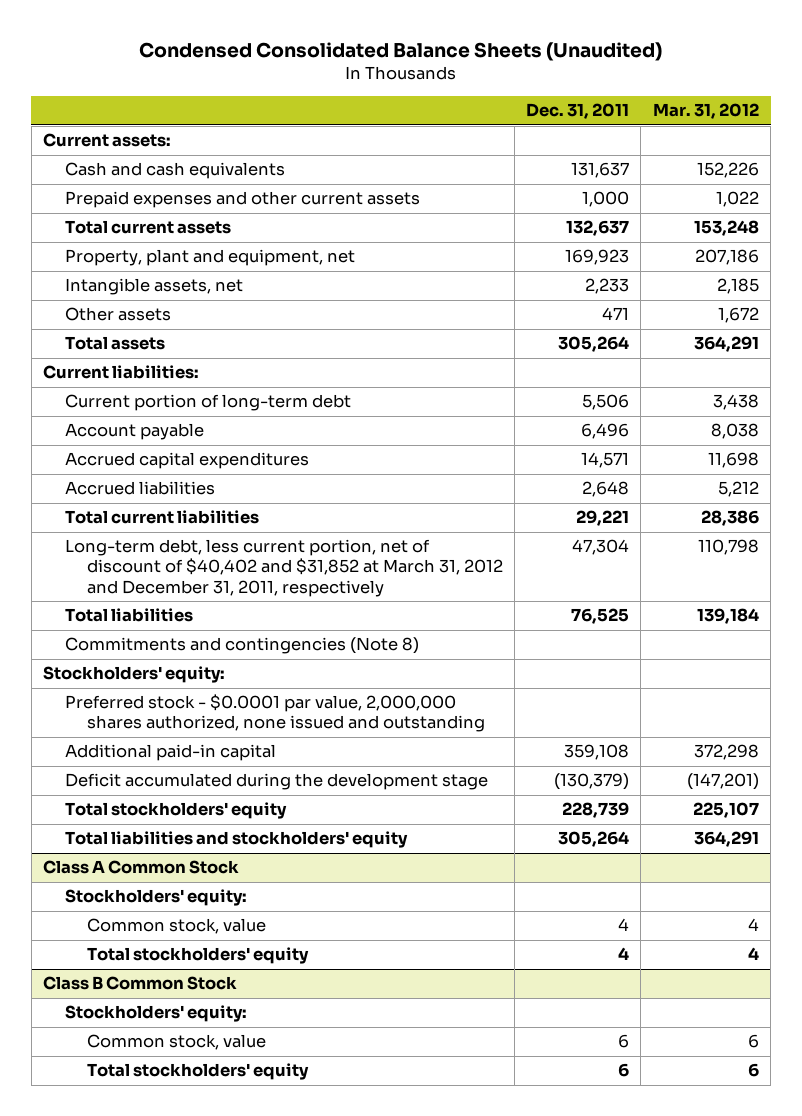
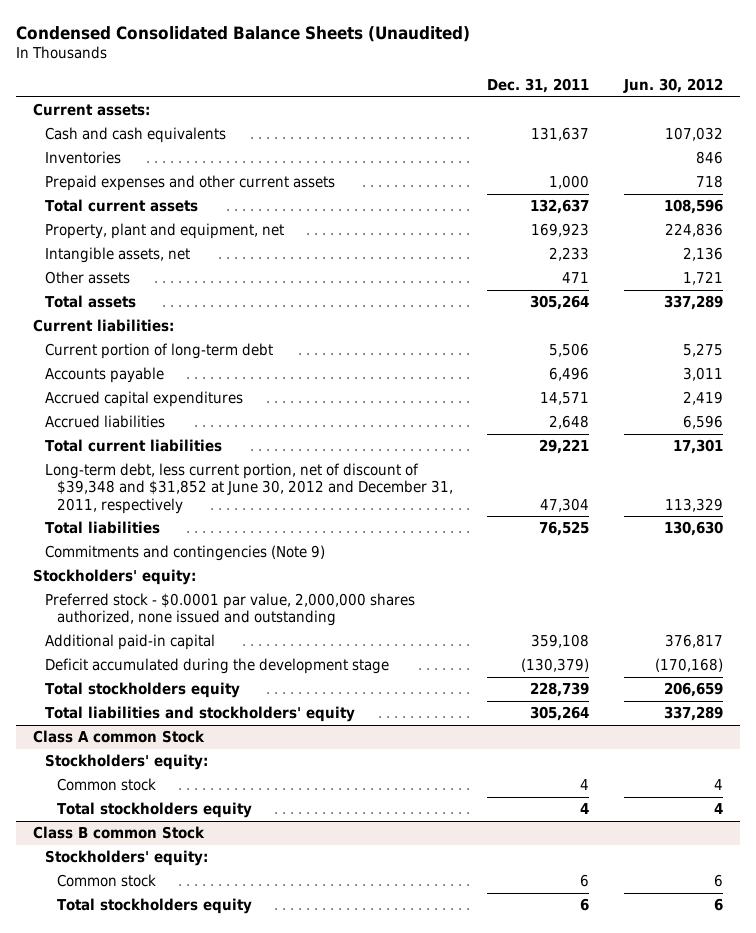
- | Dec. 31, 2011 | Mar. 31, 2012
+ | Dec. 31, 2011 | Jun. 30, 2012
+ Inventories | | 846
- Account payable | 6,496 | 8,038
+ Accounts payable | 6,496 | 3,011
- Long-term debt, less current portion, net of discount of $40,402 and $31,852 at March 31, 2012 and December 31, 2011, respectively | 47,304 | 110,798
+ Long-term debt, less current portion, net of discount of $39,348 and $31,852 at June 30, 2012 and December 31, 2011, respectively | 47,304 | 113,329
- Commitments and contingencies (Note 8)
+ Commitments and contingencies (Note 9)
- Total stockholders' equity | 228,739 | 225,107
+ Total stockholders equity | 228,739 | 206,659
- Class A Common Stock
+ Class A common Stock
- Common stock, value | 4 | 4
- Total stockholders' equity | 4 | 4
- Class B Common Stock
+ Common stock | 4 | 4
+ Total stockholders equity | 4 | 4
+ Class B common Stock
- Common stock, value | 6 | 6
- Total stockholders' equity | 6 | 6
+ Common stock | 6 | 6
+ Total stockholders equity | 6 | 6

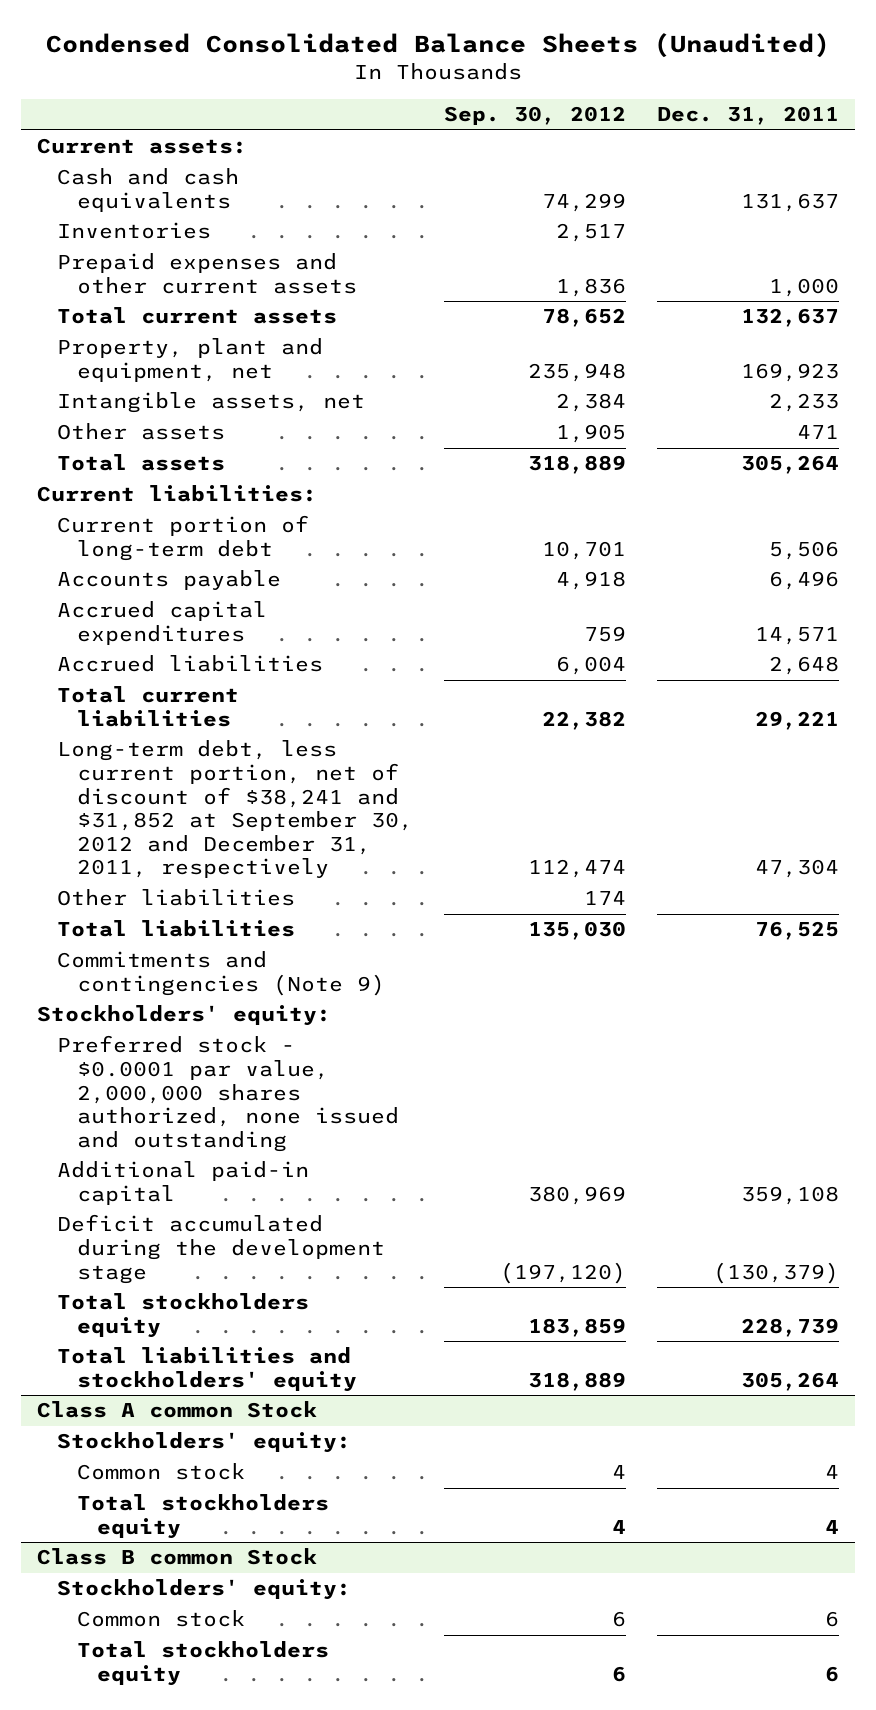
- | Dec. 31, 2011 | Jun. 30, 2012
+ | Sep. 30, 2012 | Dec. 31, 2011
- Long-term debt, less current portion, net of discount of $39,348 and $31,852 at June 30, 2012 and December 31, 2011, respectively | 47,304 | 113,329
+ Long-term debt, less current portion, net of discount of $38,241 and $31,852 at September 30, 2012 and December 31, 2011, respectively | 112,474 | 47,304
+ Other liabilities | 174 |

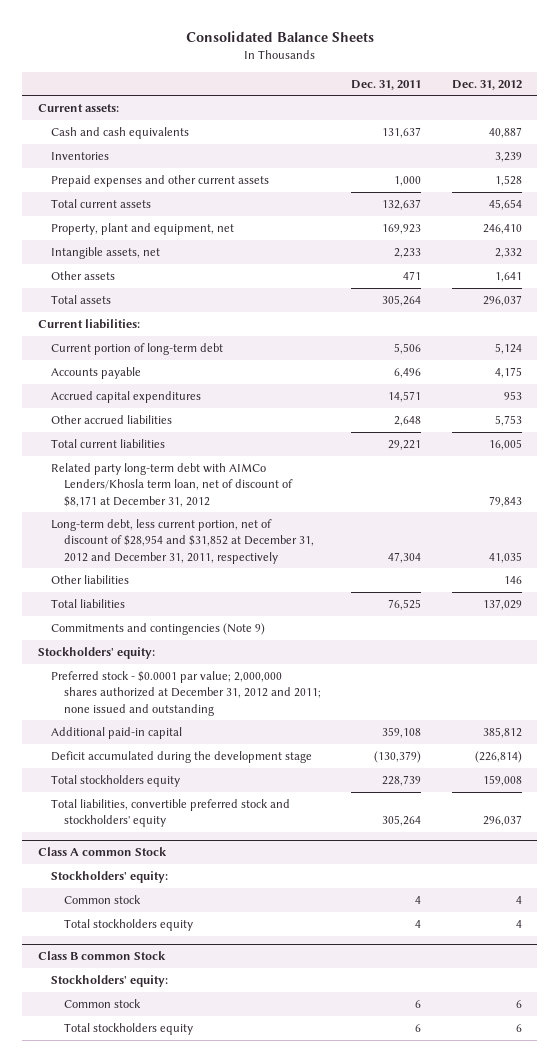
- Condensed Consolidated Balance Sheets (Unaudited)
+ Consolidated Balance Sheets
- | Sep. 30, 2012 | Dec. 31, 2011
+ | Dec. 31, 2011 | Dec. 31, 2012
- Accrued liabilities | 6,004 | 2,648
+ Other accrued liabilities | 2,648 | 5,753
- Long-term debt, less current portion, net of discount of $38,241 and $31,852 at September 30, 2012 and December 31, 2011, respectively | 112,474 | 47,304
+ Related party long-term debt with AIMCo Lenders/Khosla term loan, net of discount of $8,171 at December 31, 2012 | | 79,843
+ Long-term debt, less current portion, net of discount of $28,954 and $31,852 at December 31, 2012 and December 31, 2011, respectively | 47,304 | 41,035
- Preferred stock - $0.0001 par value, 2,000,000 shares authorized, none issued and outstanding
+ Preferred stock - $0.0001 par value; 2,000,000 shares authorized at December 31, 2012 and 2011; none issued and outstanding
- Total liabilities and stockholders' equity | 318,889 | 305,264
+ Total liabilities, convertible preferred stock and stockholders' equity | 305,264 | 296,037

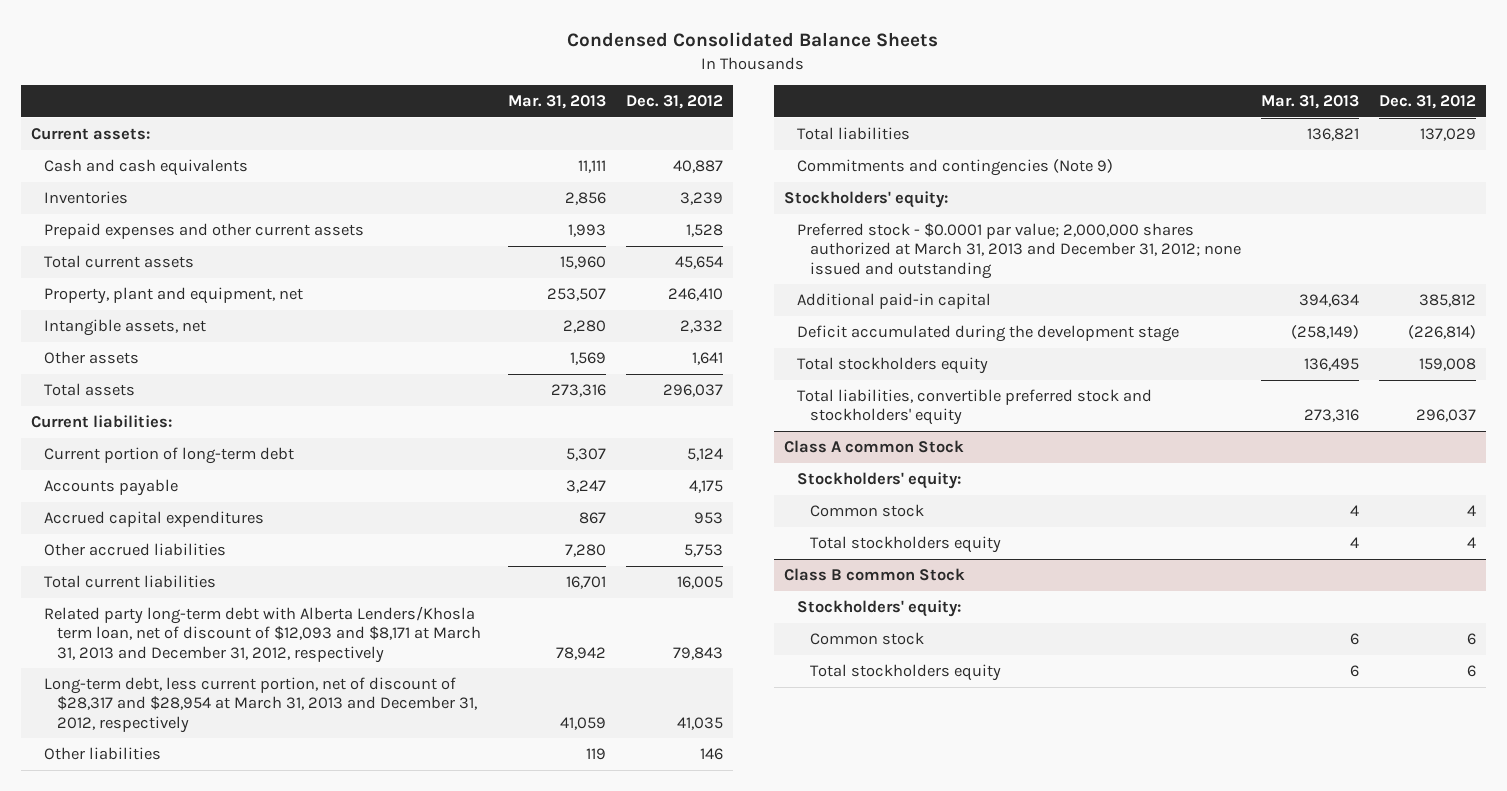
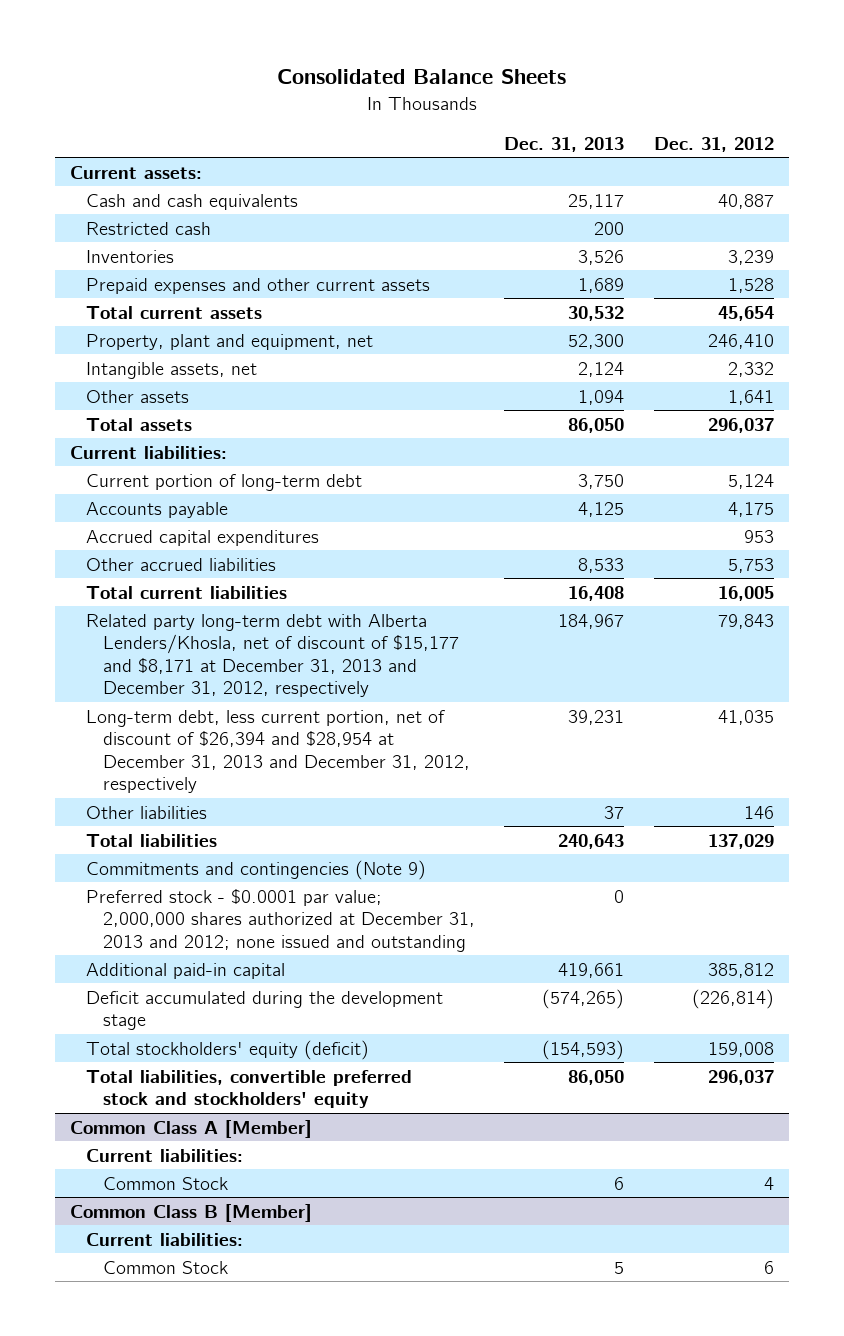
- Condensed Consolidated Balance Sheets
+ Consolidated Balance Sheets
- | Mar. 31, 2013 | Dec. 31, 2012
+ | Dec. 31, 2013 | Dec. 31, 2012
+ Restricted cash | 200 |
- Related party long-term debt with Alberta Lenders/Khosla term loan, net of discount of $12,093 and $8,171 at March 31, 2013 and December 31, 2012, respectively | 78,942 | 79,843
- Long-term debt, less current portion, net of discount of $28,317 and $28,954 at March 31, 2013 and December 31, 2012, respectively | 41,059 | 41,035
+ Related party long-term debt with Alberta Lenders/Khosla, net of discount of $15,177 and $8,171 at December 31, 2013 and December 31, 2012, respectively | 184,967 | 79,843
+ Long-term debt, less current portion, net of discount of $26,394 and $28,954 at December 31, 2013 and December 31, 2012, respectively | 39,231 | 41,035
- Stockholders' equity:
- Preferred stock - $0.0001 par value; 2,000,000 shares authorized at March 31, 2013 and December 31, 2012; none issued and outstanding
+ Preferred stock - $0.0001 par value; 2,000,000 shares authorized at December 31, 2013 and 2012; none issued and outstanding | 0 |
- Total stockholders equity | 136,495 | 159,008
+ Total stockholders' equity (deficit) | (154,593) | 159,008
- Class A common Stock
- Stockholders' equity:
- Common stock | 4 | 4
- Total stockholders equity | 4 | 4
- Class B common Stock
- Stockholders' equity:
- Common stock | 6 | 6
- Total stockholders equity | 6 | 6
+ Common Class A [Member]
+ Current liabilities:
+ Common Stock | 6 | 4
+ Common Class B [Member]
+ Current liabilities:
+ Common Stock | 5 | 6

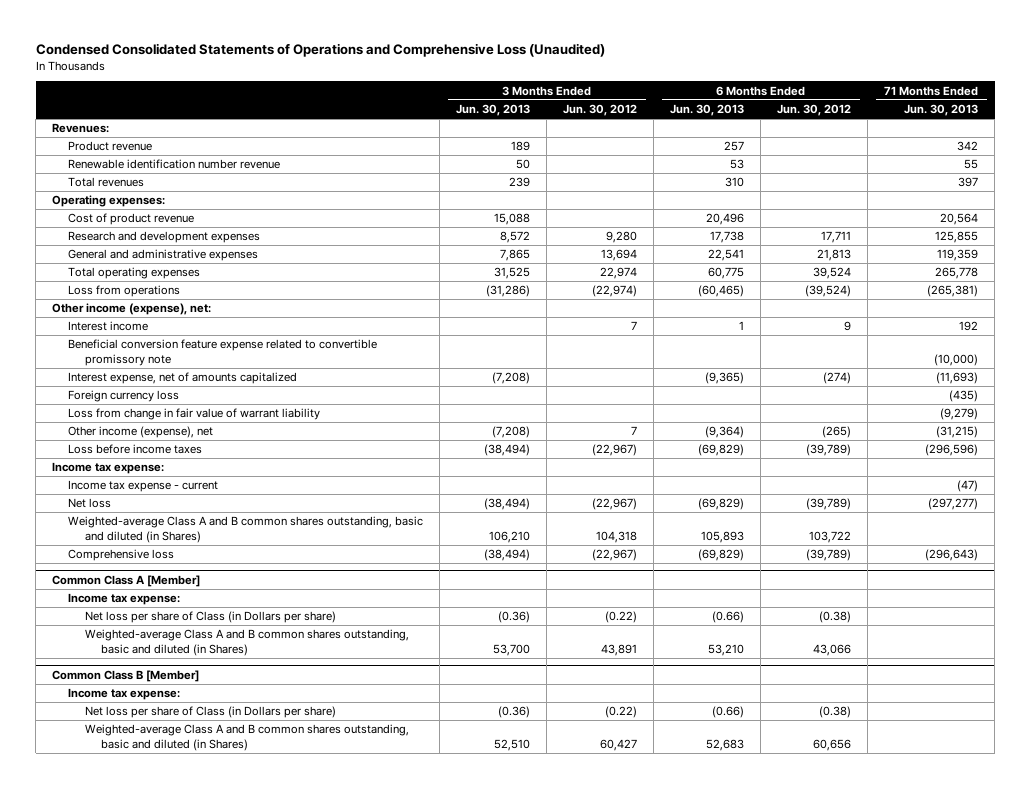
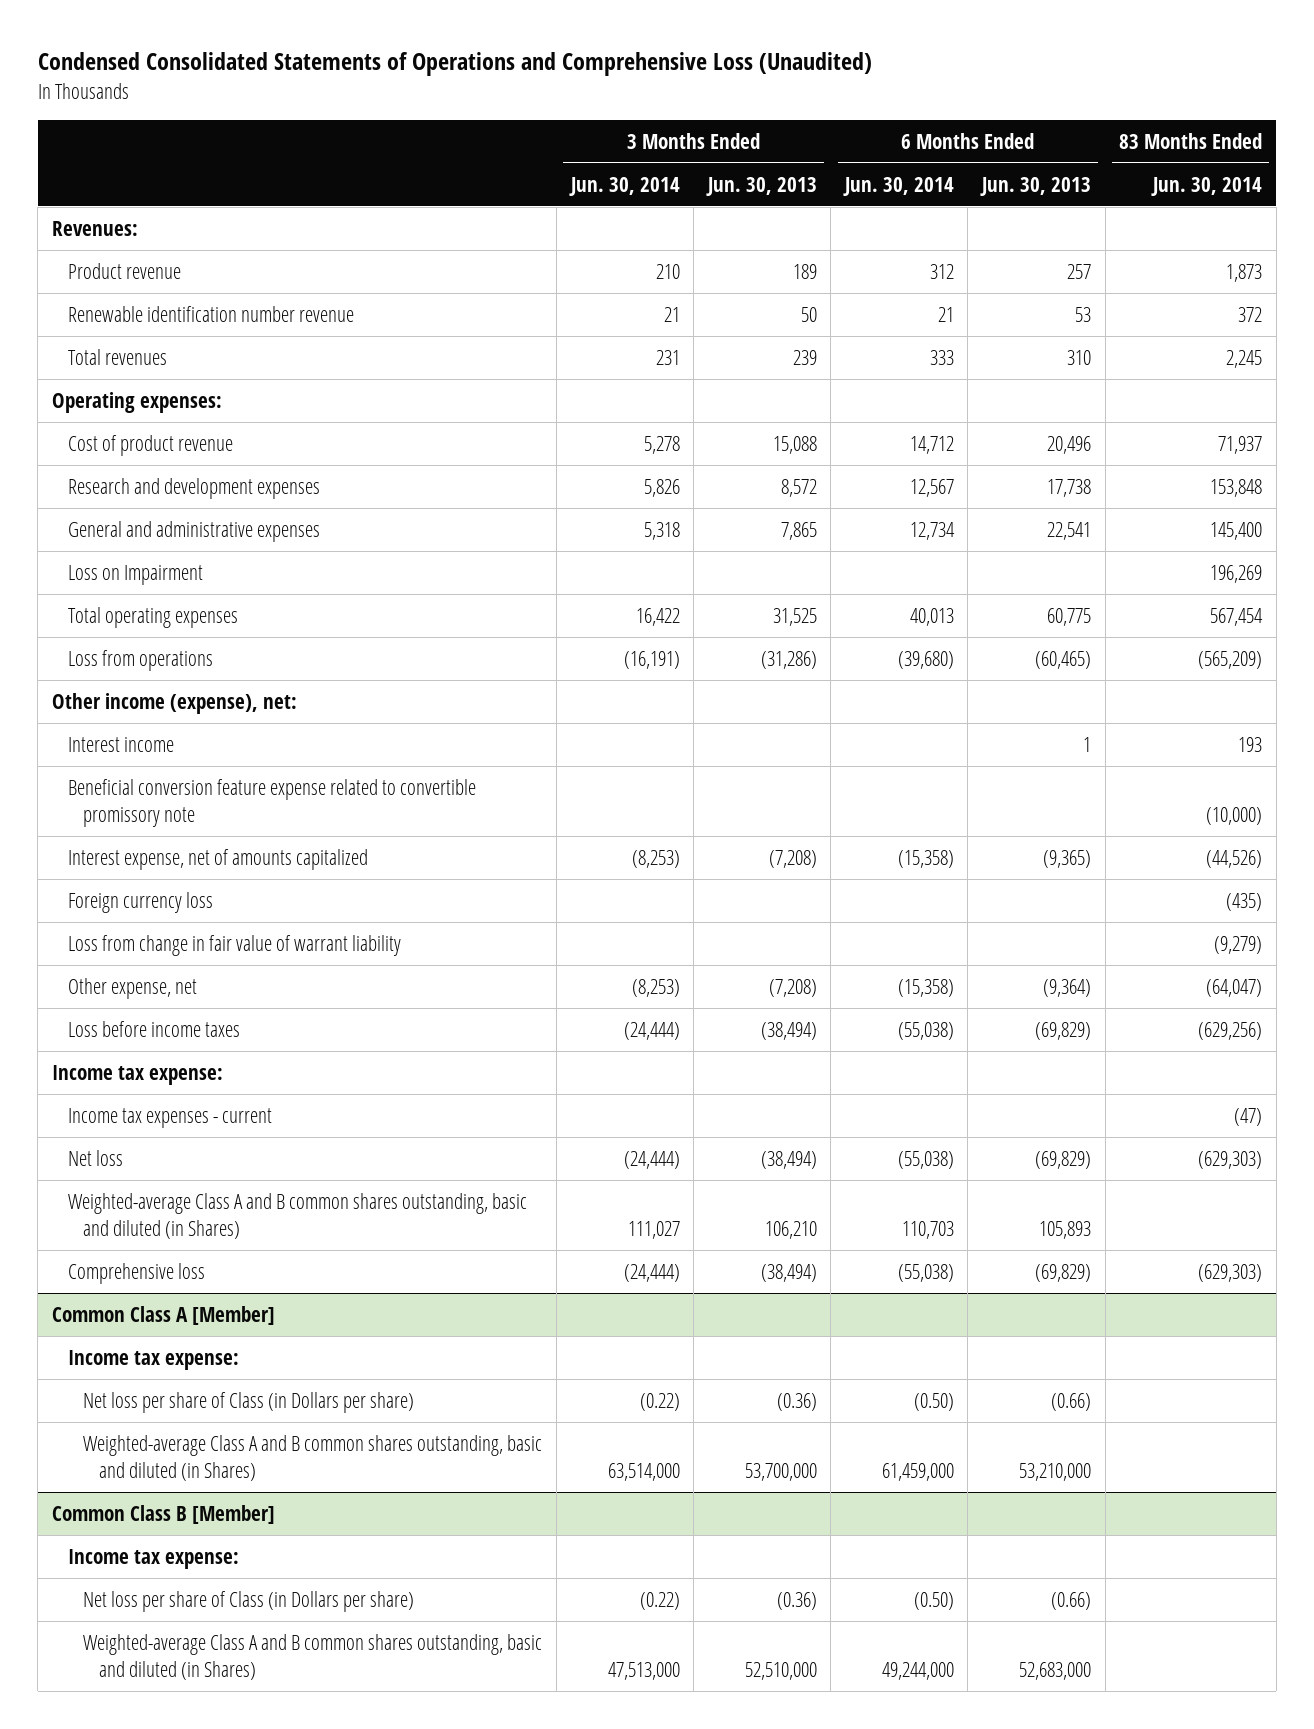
- | 3 Months Ended Jun. 30, 2013 | 3 Months Ended Jun. 30, 2012 | 6 Months Ended Jun. 30, 2013 | 6 Months Ended Jun. 30, 2012 | 71 Months Ended Jun. 30, 2013
+ | 3 Months Ended Jun. 30, 2014 | 3 Months Ended Jun. 30, 2013 | 6 Months Ended Jun. 30, 2014 | 6 Months Ended Jun. 30, 2013 | 83 Months Ended Jun. 30, 2014
+ Loss on Impairment | | | | | 196,269
- Other income (expense), net | (7,208) | 7 | (9,364) | (265) | (31,215)
+ Other expense, net | (8,253) | (7,208) | (15,358) | (9,364) | (64,047)
- Income tax expense - current | | | | | (47)
+ Income tax expenses - current | | | | | (47)
@ Common Class A [Member]
- Weighted-average Class A and B common shares outstanding, basic and diluted (in Shares) | 53,700 | 43,891 | 53,210 | 43,066 |
+ Weighted-average Class A and B common shares outstanding, basic and diluted (in Shares) | 63,514,000 | 53,700,000 | 61,459,000 | 53,210,000 |
@ Common Class B [Member]
- Weighted-average Class A and B common shares outstanding, basic and diluted (in Shares) | 52,510 | 60,427 | 52,683 | 60,656 |
+ Weighted-average Class A and B common shares outstanding, basic and diluted (in Shares) | 47,513,000 | 52,510,000 | 49,244,000 | 52,683,000 |

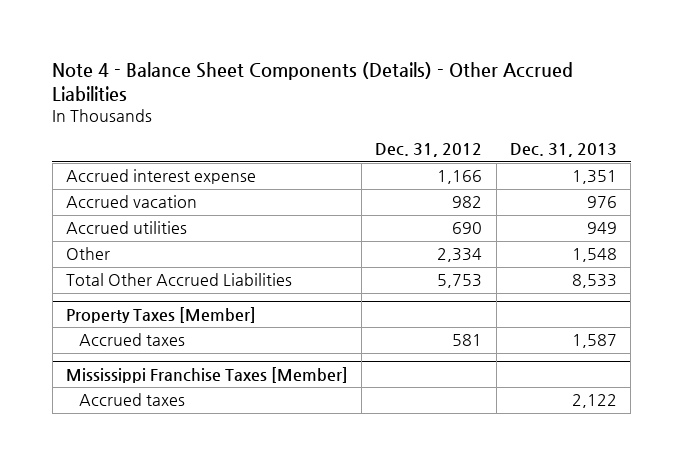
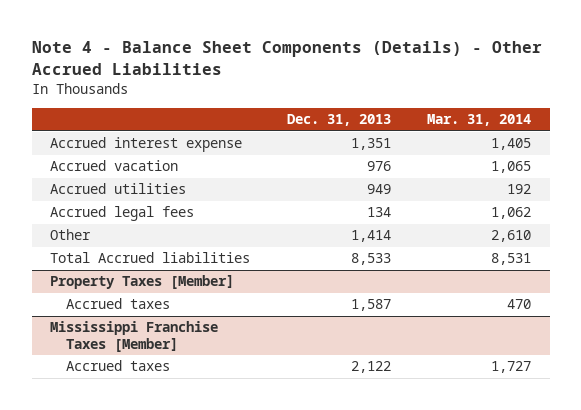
- | Dec. 31, 2012 | Dec. 31, 2013
+ | Dec. 31, 2013 | Mar. 31, 2014
- Other | 2,334 | 1,548
- Total Other Accrued Liabilities | 5,753 | 8,533
+ Accrued legal fees | 134 | 1,062
+ Other | 1,414 | 2,610
+ Total Accrued liabilities | 8,533 | 8,531

